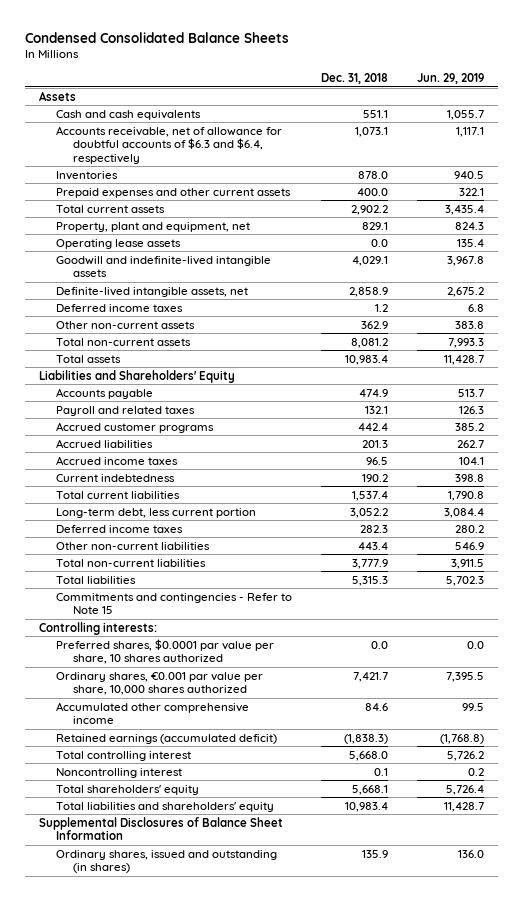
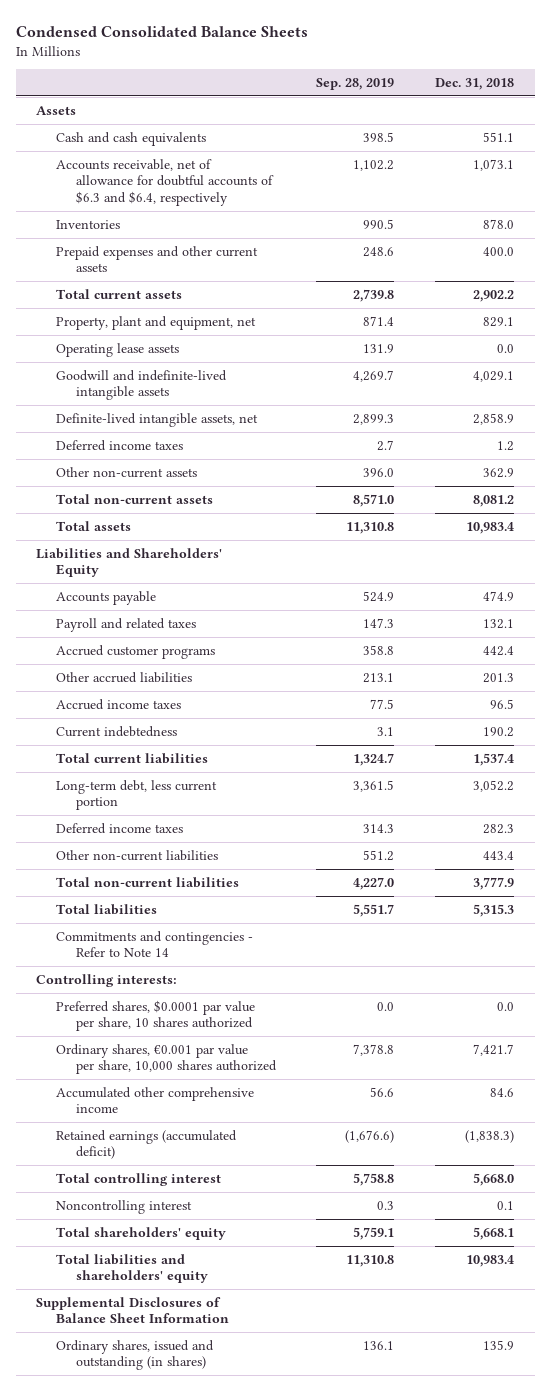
- | Dec. 31, 2018 | Jun. 29, 2019
+ | Sep. 28, 2019 | Dec. 31, 2018
- Accrued liabilities | 201.3 | 262.7
+ Other accrued liabilities | 213.1 | 201.3
- Commitments and contingencies - Refer to Note 15
+ Commitments and contingencies - Refer to Note 14

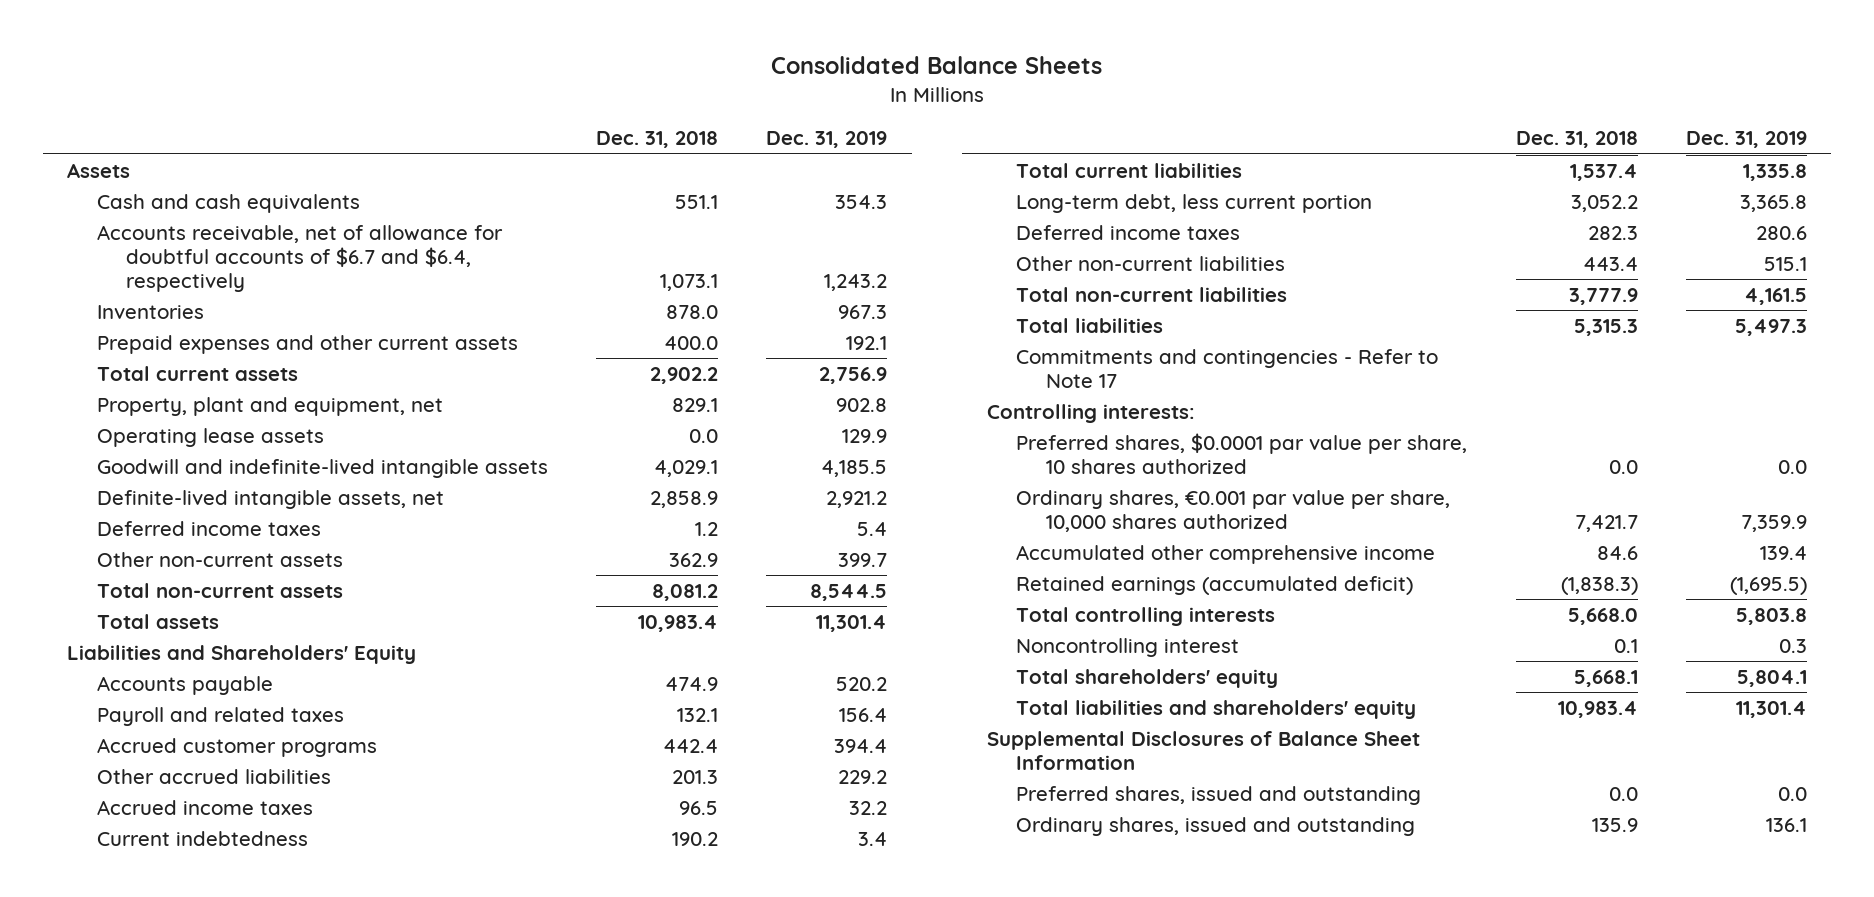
- Condensed Consolidated Balance Sheets
+ Consolidated Balance Sheets
- | Sep. 28, 2019 | Dec. 31, 2018
+ | Dec. 31, 2018 | Dec. 31, 2019
- Accounts receivable, net of allowance for doubtful accounts of $6.3 and $6.4, respectively | 1,102.2 | 1,073.1
+ Accounts receivable, net of allowance for doubtful accounts of $6.7 and $6.4, respectively | 1,073.1 | 1,243.2
- Commitments and contingencies - Refer to Note 14
+ Commitments and contingencies - Refer to Note 17
- Total controlling interest | 5,758.8 | 5,668.0
+ Total controlling interests | 5,668.0 | 5,803.8
- Ordinary shares, issued and outstanding (in shares) | 136.1 | 135.9
+ Preferred shares, issued and outstanding | 0.0 | 0.0
+ Ordinary shares, issued and outstanding | 135.9 | 136.1

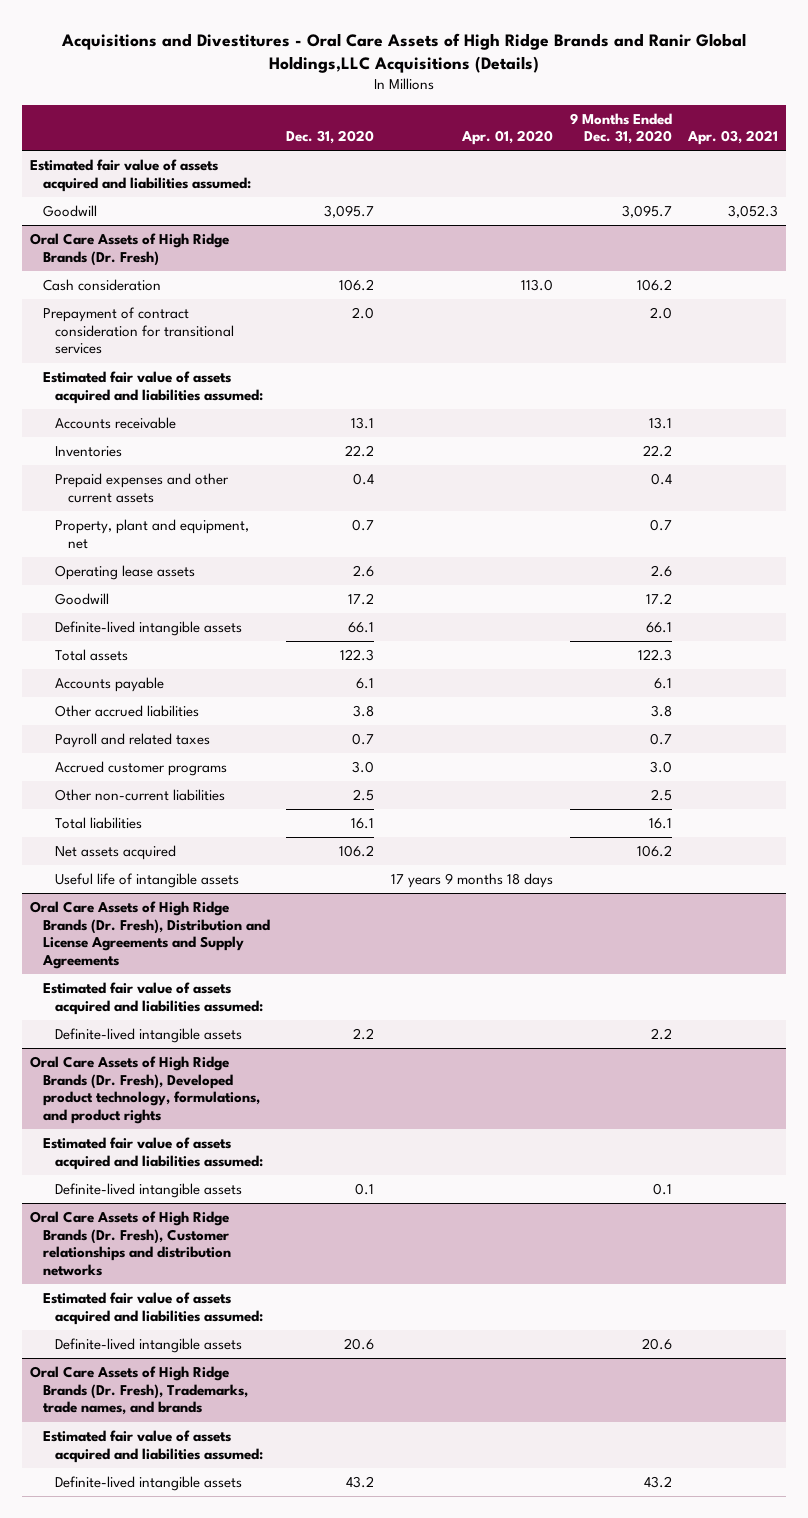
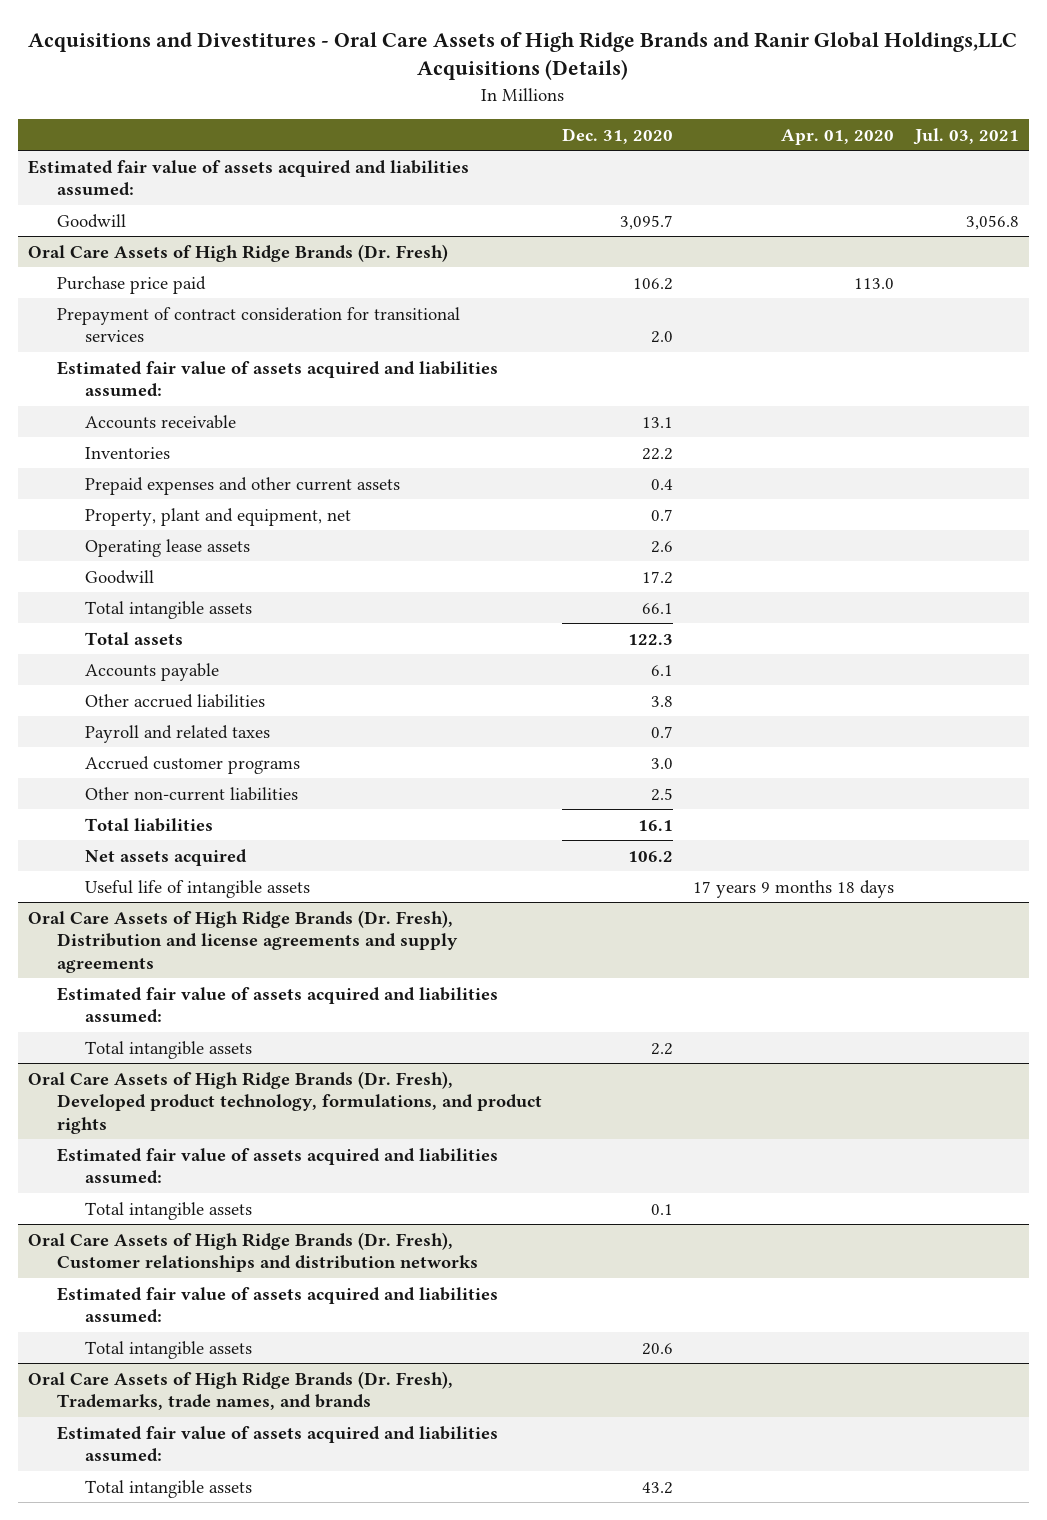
- | Dec. 31, 2020 | Apr. 01, 2020 | 9 Months Ended Dec. 31, 2020 | Apr. 03, 2021
+ | Dec. 31, 2020 | Apr. 01, 2020 | Jul. 03, 2021
@ Oral Care Assets of High Ridge Brands (Dr. Fresh)
- Cash consideration | 106.2 | 113.0 | 106.2 |
+ Purchase price paid | 106.2 | 113.0 |
- Definite-lived intangible assets | 66.1 | | 66.1 |
+ Total intangible assets | 66.1 | |
- Oral Care Assets of High Ridge Brands (Dr. Fresh), Distribution and License Agreements and Supply Agreements
+ Oral Care Assets of High Ridge Brands (Dr. Fresh), Distribution and license agreements and supply agreements
- Definite-lived intangible assets | 2.2 | | 2.2 |
+ Total intangible assets | 2.2 | |
@ Oral Care Assets of High Ridge Brands (Dr. Fresh), Developed product technology, formulations, and product rights
- Definite-lived intangible assets | 0.1 | | 0.1 |
+ Total intangible assets | 0.1 | |
@ Oral Care Assets of High Ridge Brands (Dr. Fresh), Customer relationships and distribution networks
- Definite-lived intangible assets | 20.6 | | 20.6 |
+ Total intangible assets | 20.6 | |
@ Oral Care Assets of High Ridge Brands (Dr. Fresh), Trademarks, trade names, and brands
- Definite-lived intangible assets | 43.2 | | 43.2 |
+ Total intangible assets | 43.2 | |

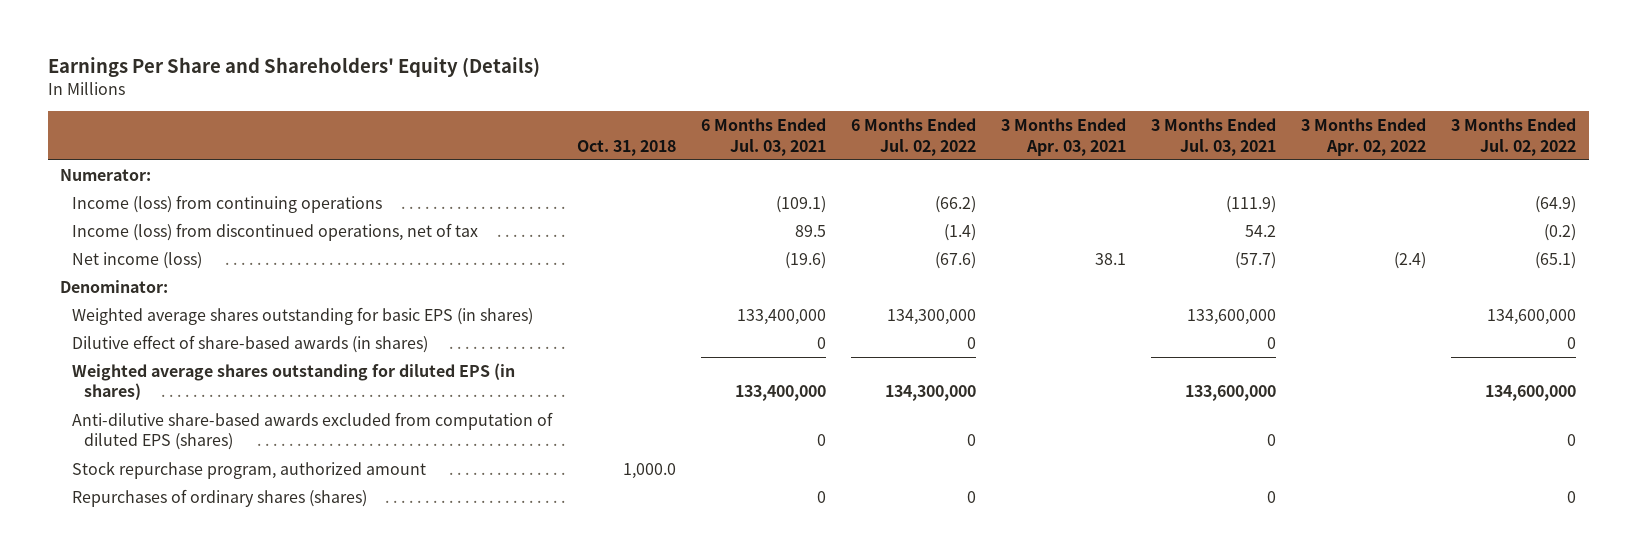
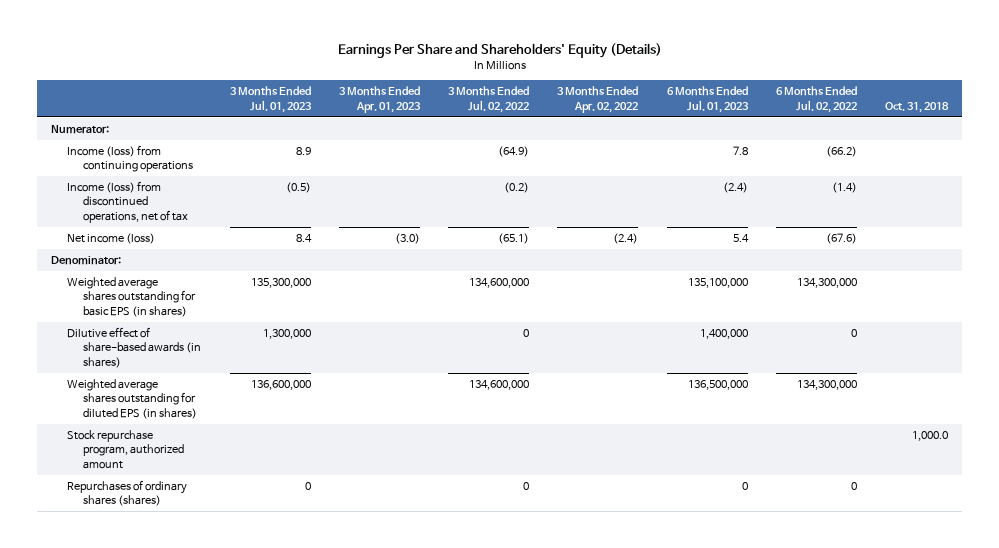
- | Oct. 31, 2018 | 6 Months Ended Jul. 03, 2021 | 6 Months Ended Jul. 02, 2022 | 3 Months Ended Apr. 03, 2021 | 3 Months Ended Jul. 03, 2021 | 3 Months Ended Apr. 02, 2022 | 3 Months Ended Jul. 02, 2022
+ | 3 Months Ended Jul. 01, 2023 | 3 Months Ended Apr. 01, 2023 | 3 Months Ended Jul. 02, 2022 | 3 Months Ended Apr. 02, 2022 | 6 Months Ended Jul. 01, 2023 | 6 Months Ended Jul. 02, 2022 | Oct. 31, 2018
- Anti-dilutive share-based awards excluded from computation of diluted EPS (shares) | | 0 | 0 | | 0 | | 0

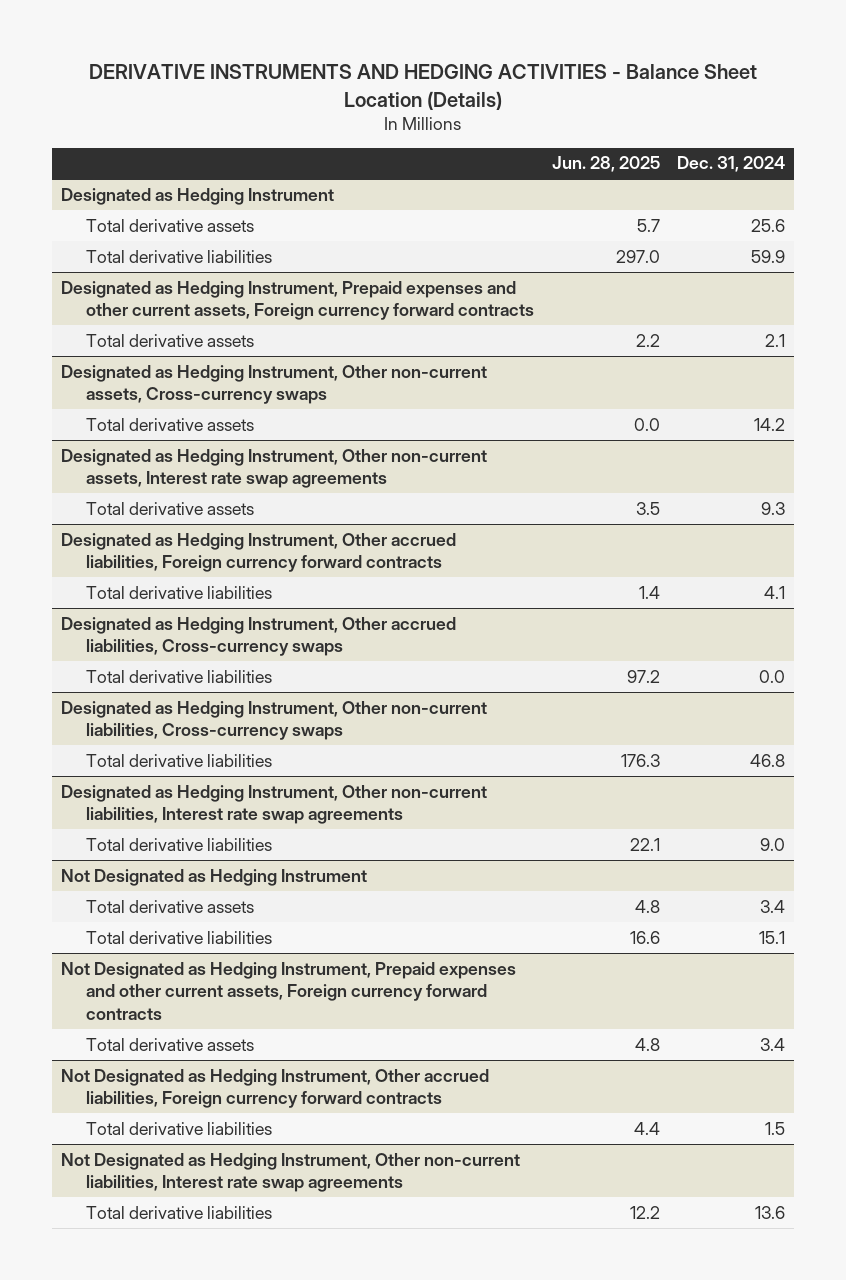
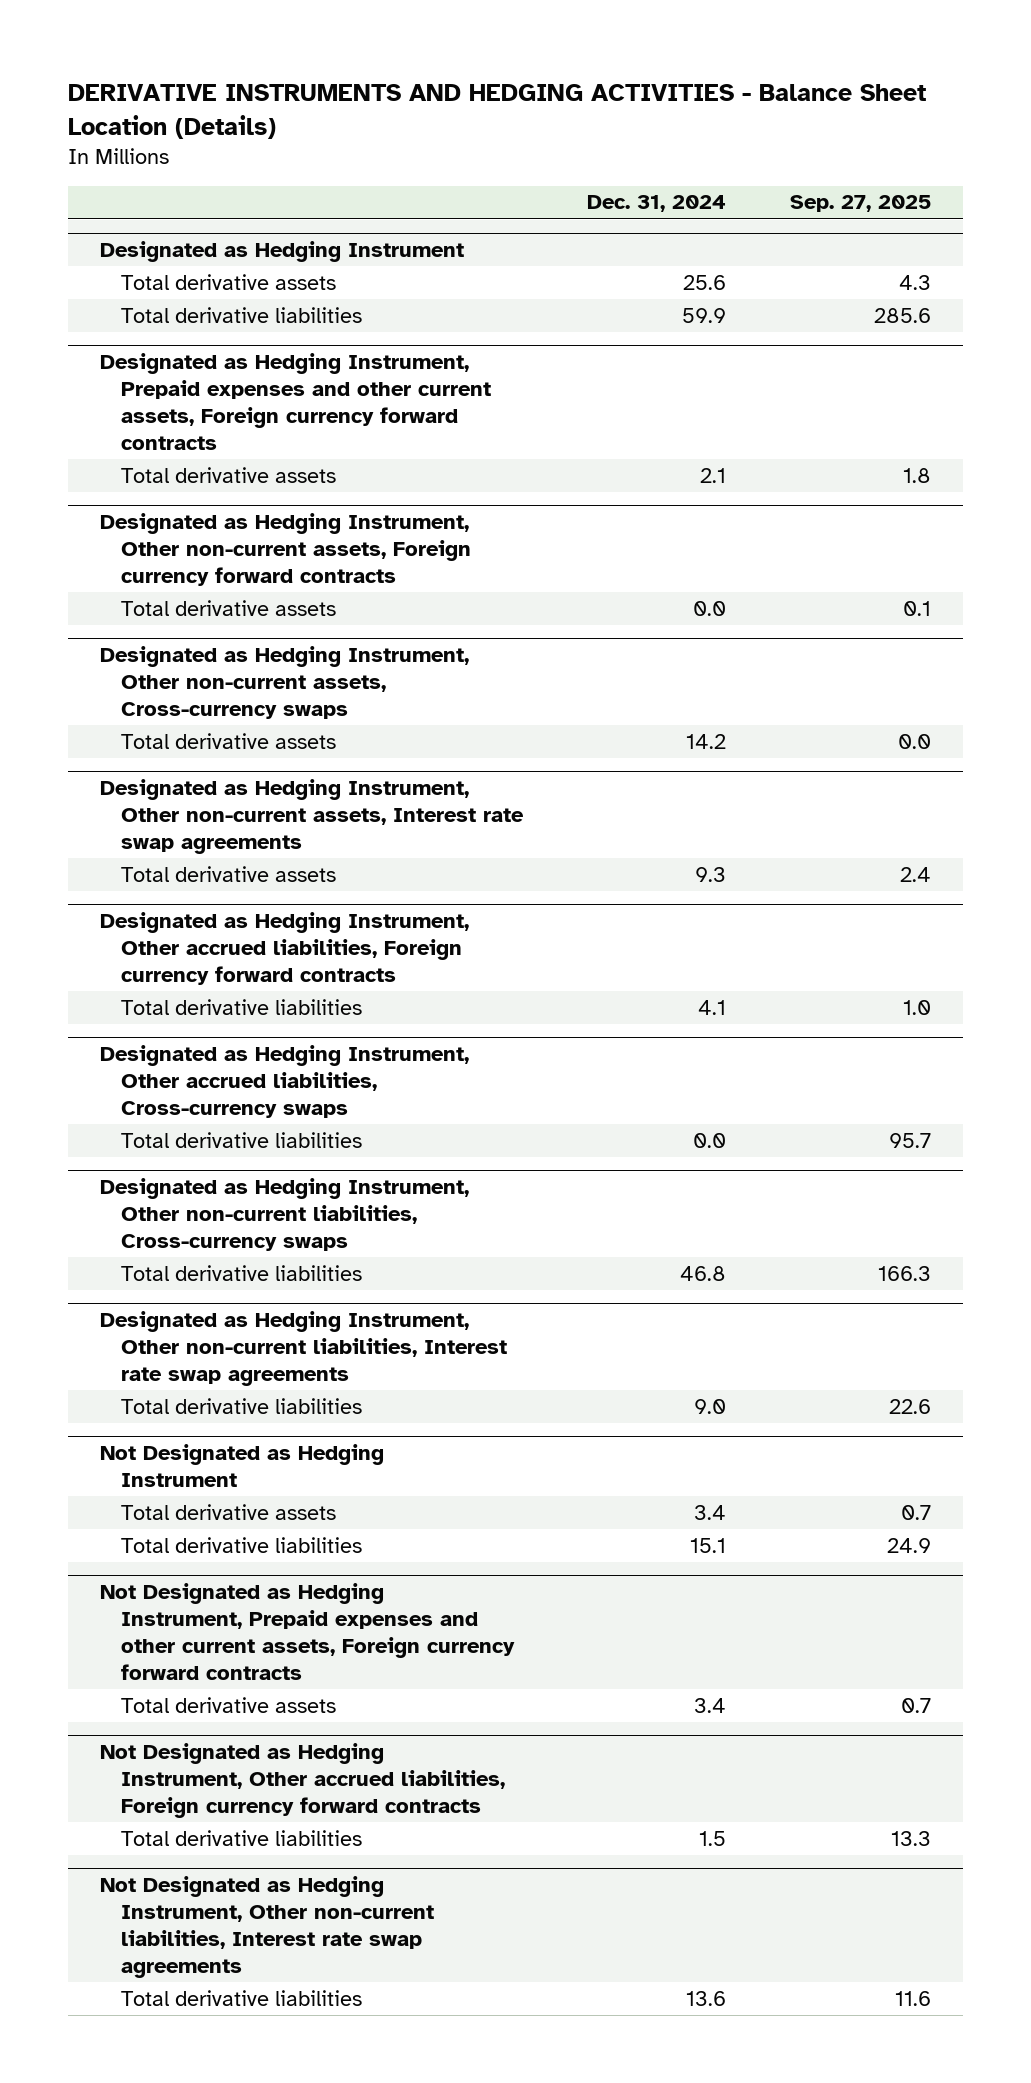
- | Jun. 28, 2025 | Dec. 31, 2024
+ | Dec. 31, 2024 | Sep. 27, 2025
+ Designated as Hedging Instrument, Other non-current assets, Foreign currency forward contracts
+ Total derivative assets | 0.0 | 0.1

